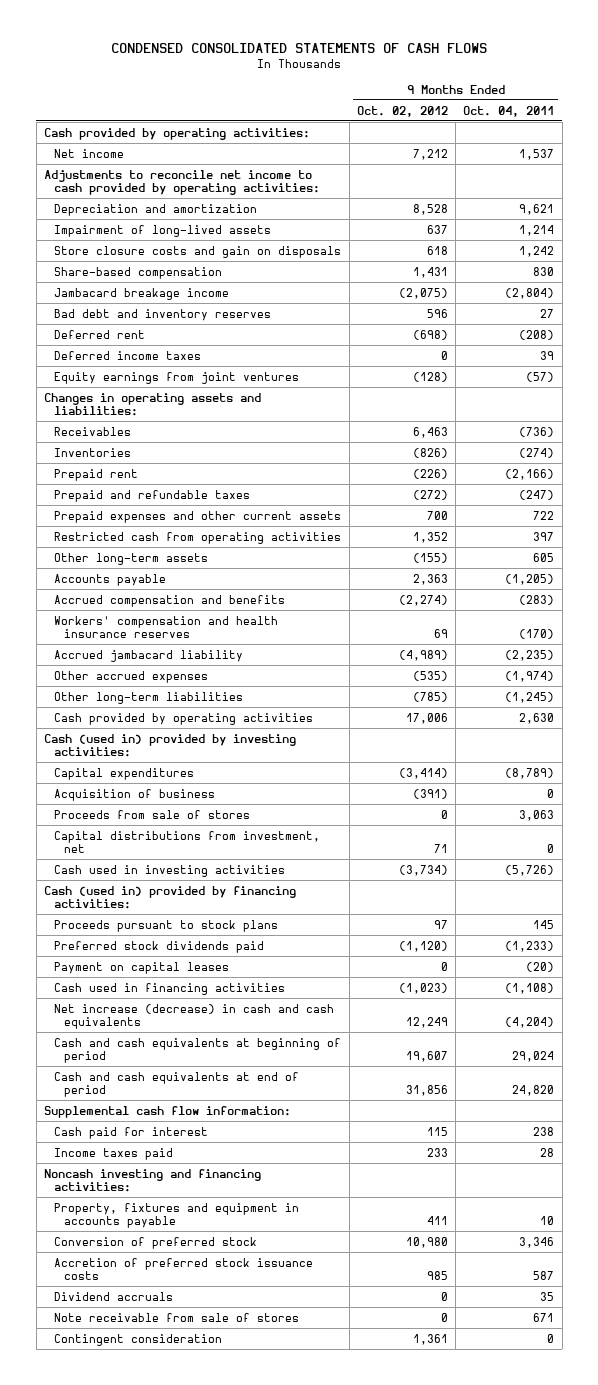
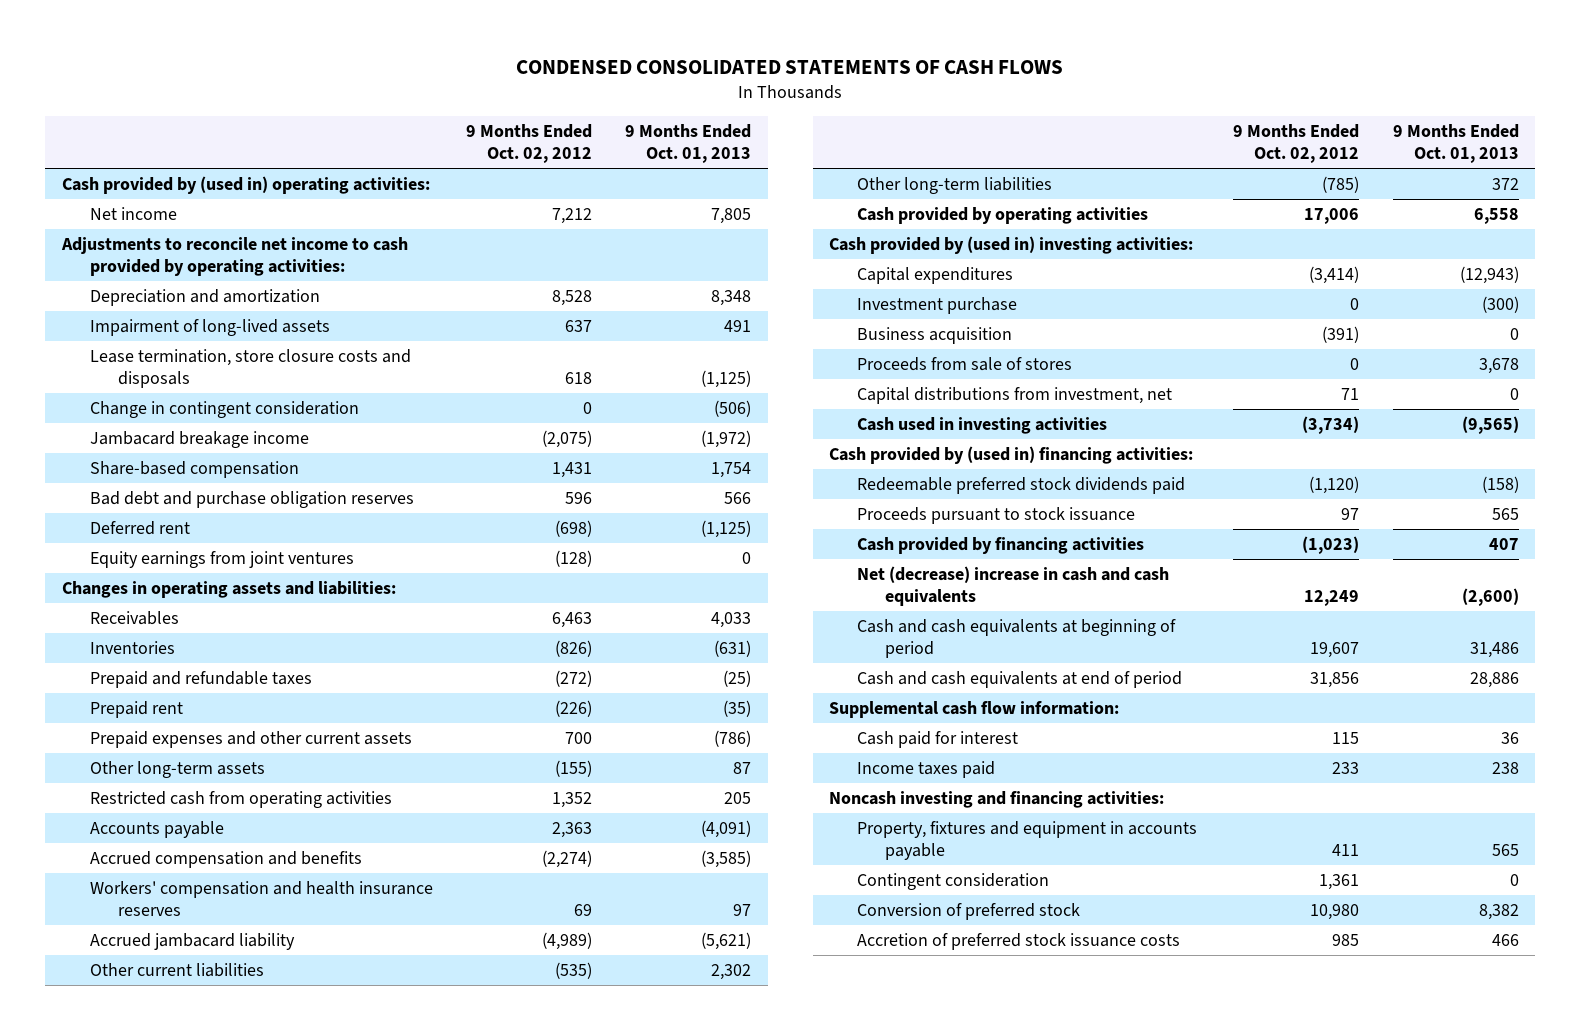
- | 9 Months Ended Oct. 02, 2012 | 9 Months Ended Oct. 04, 2011
+ | 9 Months Ended Oct. 02, 2012 | 9 Months Ended Oct. 01, 2013
- Cash provided by operating activities:
+ Cash provided by (used in) operating activities:
- Store closure costs and gain on disposals | 618 | 1,242
+ Lease termination, store closure costs and disposals | 618 | (1,125)
+ Change in contingent consideration | 0 | (506)
- Bad debt and inventory reserves | 596 | 27
moved down: Share-based compensation | 1,431 | 1,754
+ Bad debt and purchase obligation reserves | 596 | 566
- Deferred income taxes | 0 | 39
moved down: Prepaid rent | (226) | (35)
moved down: Restricted cash from operating activities | 1,352 | 205
- Other accrued expenses | (535) | (1,974)
+ Other current liabilities | (535) | 2,302
- Cash (used in) provided by investing activities:
+ Cash provided by (used in) investing activities:
- Acquisition of business | (391) | 0
+ Investment purchase | 0 | (300)
+ Business acquisition | (391) | 0
- Cash (used in) provided by financing activities:
- Proceeds pursuant to stock plans | 97 | 145
- Preferred stock dividends paid | (1,120) | (1,233)
- Payment on capital leases | 0 | (20)
- Cash used in financing activities | (1,023) | (1,108)
- Net increase (decrease) in cash and cash equivalents | 12,249 | (4,204)
+ Cash provided by (used in) financing activities:
+ Redeemable preferred stock dividends paid | (1,120) | (158)
+ Proceeds pursuant to stock issuance | 97 | 565
+ Cash provided by financing activities | (1,023) | 407
+ Net (decrease) increase in cash and cash equivalents | 12,249 | (2,600)
moved up: Contingent consideration | 1,361 | 0
- Dividend accruals | 0 | 35
- Note receivable from sale of stores | 0 | 671

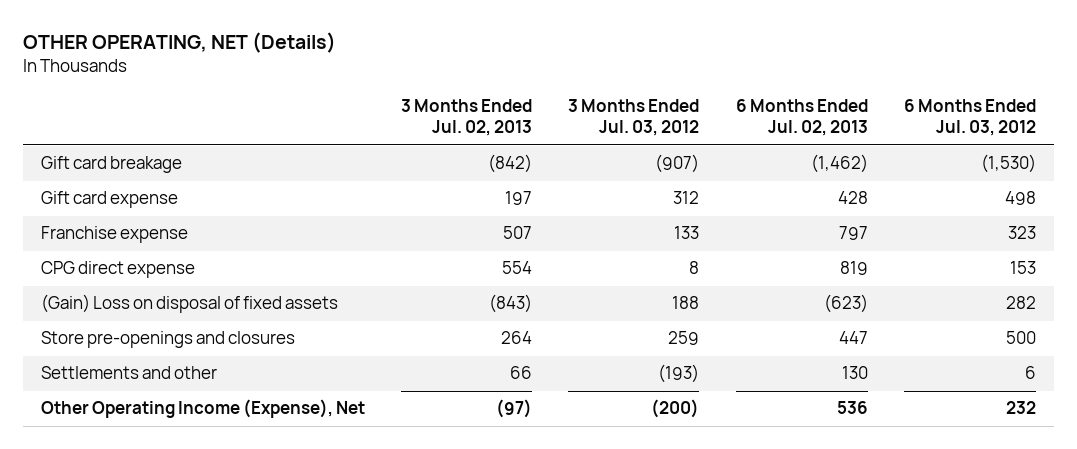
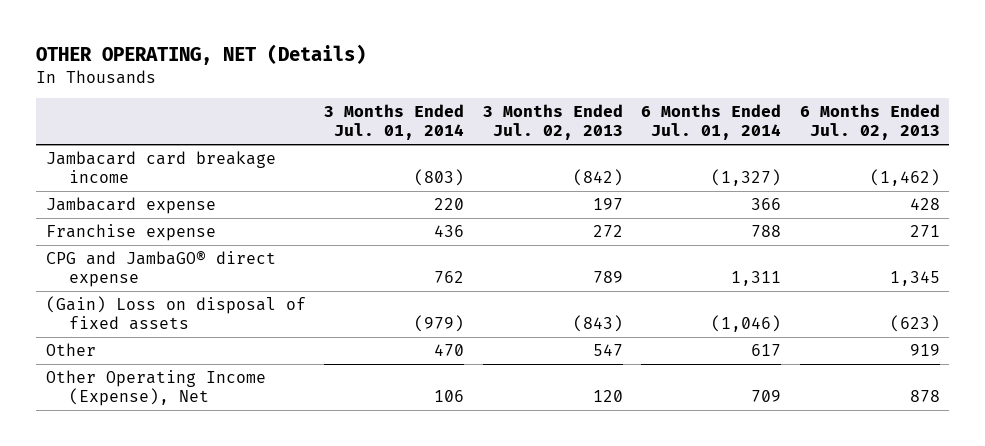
- | 3 Months Ended Jul. 02, 2013 | 3 Months Ended Jul. 03, 2012 | 6 Months Ended Jul. 02, 2013 | 6 Months Ended Jul. 03, 2012
+ | 3 Months Ended Jul. 01, 2014 | 3 Months Ended Jul. 02, 2013 | 6 Months Ended Jul. 01, 2014 | 6 Months Ended Jul. 02, 2013
- Gift card breakage | (842) | (907) | (1,462) | (1,530)
- Gift card expense | 197 | 312 | 428 | 498
- Franchise expense | 507 | 133 | 797 | 323
- CPG direct expense | 554 | 8 | 819 | 153
+ Jambacard card breakage income | (803) | (842) | (1,327) | (1,462)
+ Jambacard expense | 220 | 197 | 366 | 428
+ Franchise expense | 436 | 272 | 788 | 271
+ CPG and JambaGO® direct expense | 762 | 789 | 1,311 | 1,345
- Store pre-openings and closures | 264 | 259 | 447 | 500
- Settlements and other | 66 | (193) | 130 | 6
- Other Operating Income (Expense), Net | (97) | (200) | 536 | 232
+ Other | 470 | 547 | 617 | 919
+ Other Operating Income (Expense), Net | 106 | 120 | 709 | 878

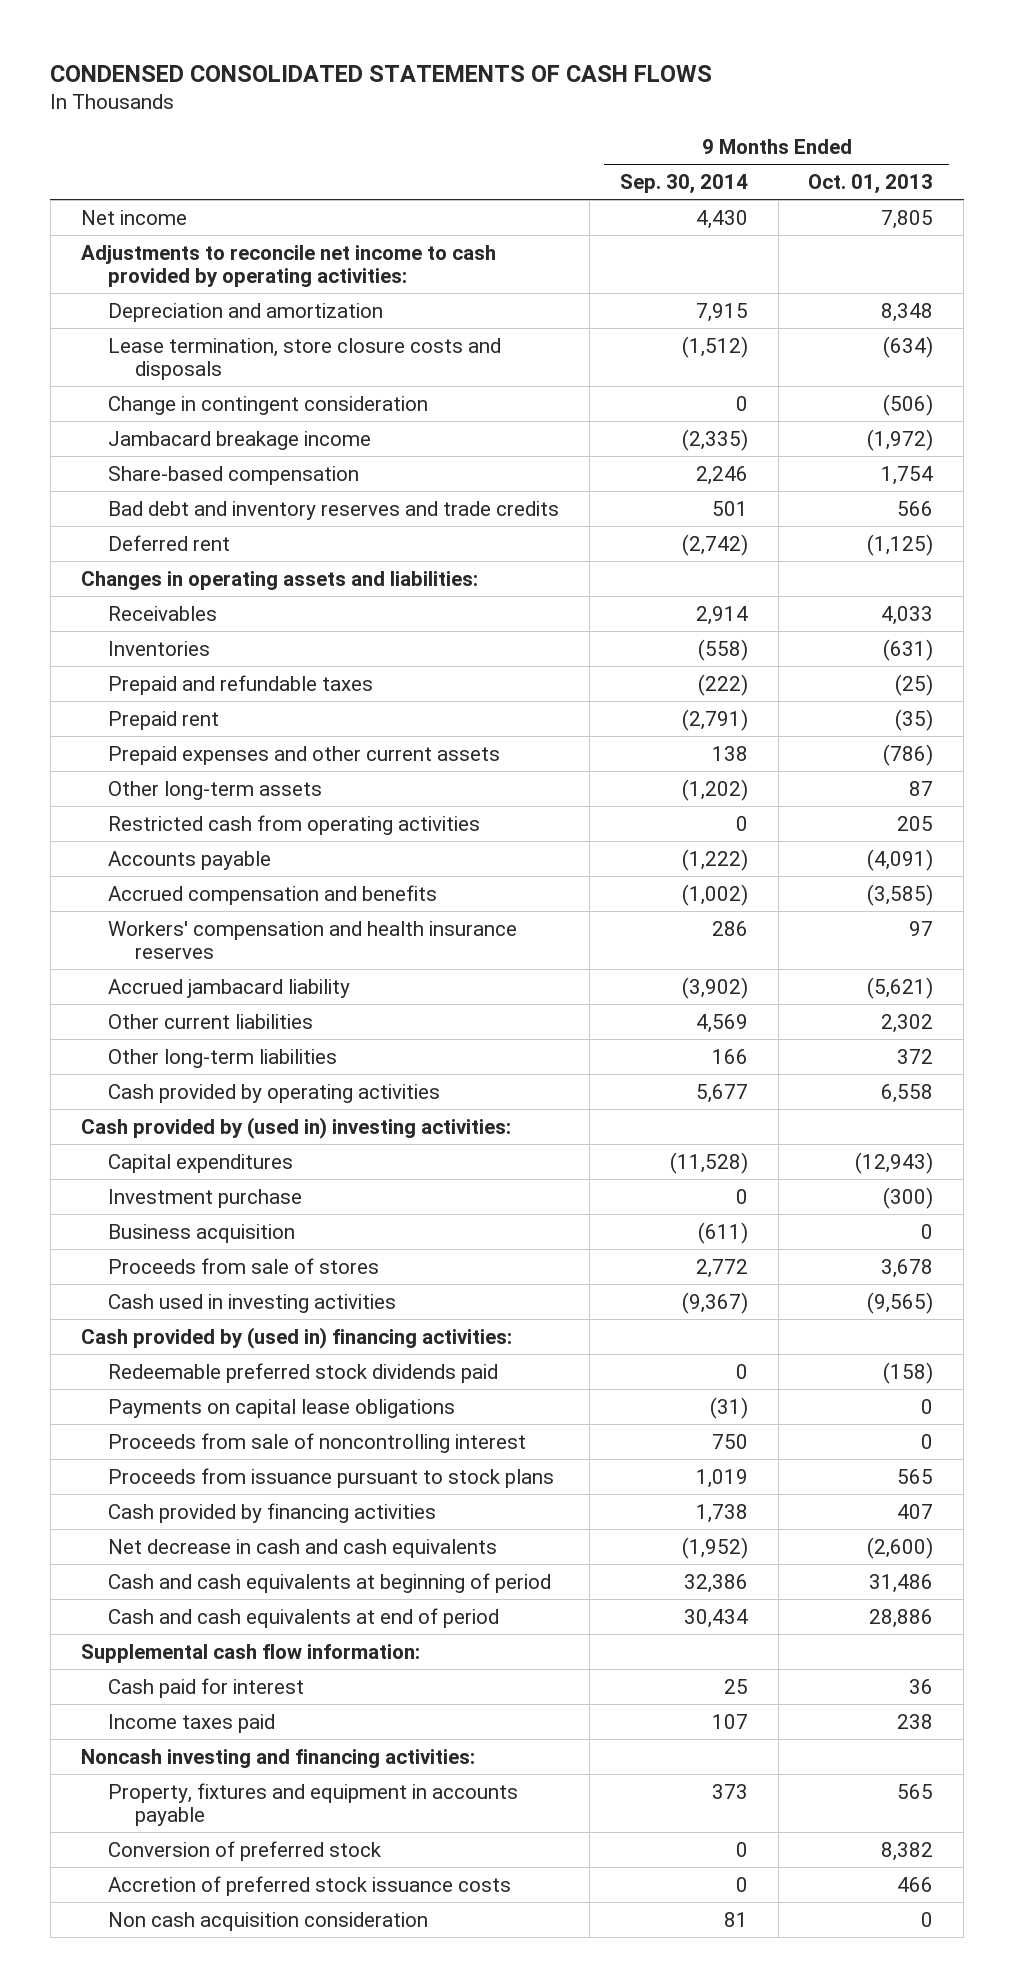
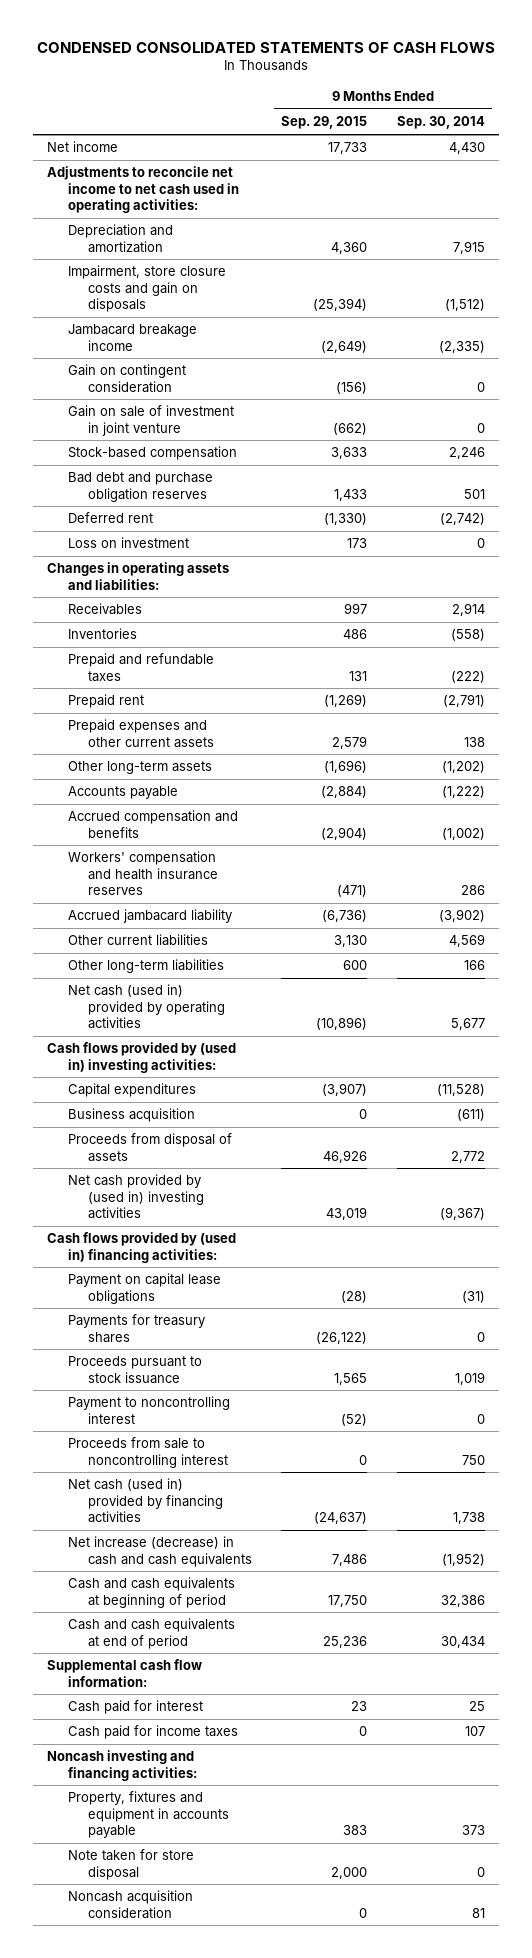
- | 9 Months Ended Sep. 30, 2014 | 9 Months Ended Oct. 01, 2013
+ | 9 Months Ended Sep. 29, 2015 | 9 Months Ended Sep. 30, 2014
- Adjustments to reconcile net income to cash provided by operating activities:
+ Adjustments to reconcile net income to net cash used in operating activities:
- Lease termination, store closure costs and disposals | (1,512) | (634)
- Change in contingent consideration | 0 | (506)
+ Impairment, store closure costs and gain on disposals | (25,394) | (1,512)
- Share-based compensation | 2,246 | 1,754
- Bad debt and inventory reserves and trade credits | 501 | 566
+ Gain on contingent consideration | (156) | 0
+ Gain on sale of investment in joint venture | (662) | 0
+ Stock-based compensation | 3,633 | 2,246
+ Bad debt and purchase obligation reserves | 1,433 | 501
+ Loss on investment | 173 | 0
- Restricted cash from operating activities | 0 | 205
- Cash provided by operating activities | 5,677 | 6,558
- Cash provided by (used in) investing activities:
+ Net cash (used in) provided by operating activities | (10,896) | 5,677
+ Cash flows provided by (used in) investing activities:
- Investment purchase | 0 | (300)
- Proceeds from sale of stores | 2,772 | 3,678
- Cash used in investing activities | (9,367) | (9,565)
- Cash provided by (used in) financing activities:
- Redeemable preferred stock dividends paid | 0 | (158)
- Payments on capital lease obligations | (31) | 0
- Proceeds from sale of noncontrolling interest | 750 | 0
- Proceeds from issuance pursuant to stock plans | 1,019 | 565
- Cash provided by financing activities | 1,738 | 407
- Net decrease in cash and cash equivalents | (1,952) | (2,600)
+ Proceeds from disposal of assets | 46,926 | 2,772
+ Net cash provided by (used in) investing activities | 43,019 | (9,367)
+ Cash flows provided by (used in) financing activities:
+ Payment on capital lease obligations | (28) | (31)
+ Payments for treasury shares | (26,122) | 0
+ Proceeds pursuant to stock issuance | 1,565 | 1,019
+ Payment to noncontrolling interest | (52) | 0
+ Proceeds from sale to noncontrolling interest | 0 | 750
+ Net cash (used in) provided by financing activities | (24,637) | 1,738
+ Net increase (decrease) in cash and cash equivalents | 7,486 | (1,952)
- Income taxes paid | 107 | 238
+ Cash paid for income taxes | 0 | 107
- Conversion of preferred stock | 0 | 8,382
- Accretion of preferred stock issuance costs | 0 | 466
- Non cash acquisition consideration | 81 | 0
+ Note taken for store disposal | 2,000 | 0
+ Noncash acquisition consideration | 0 | 81

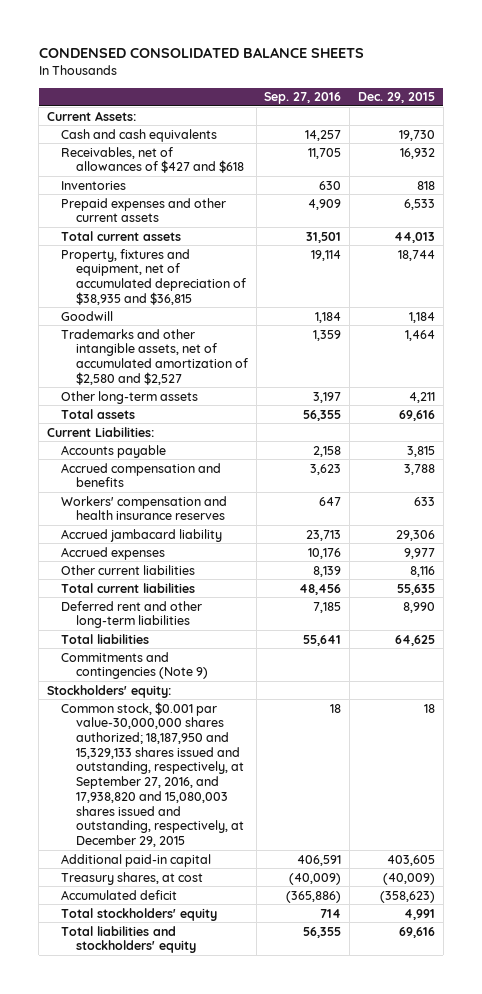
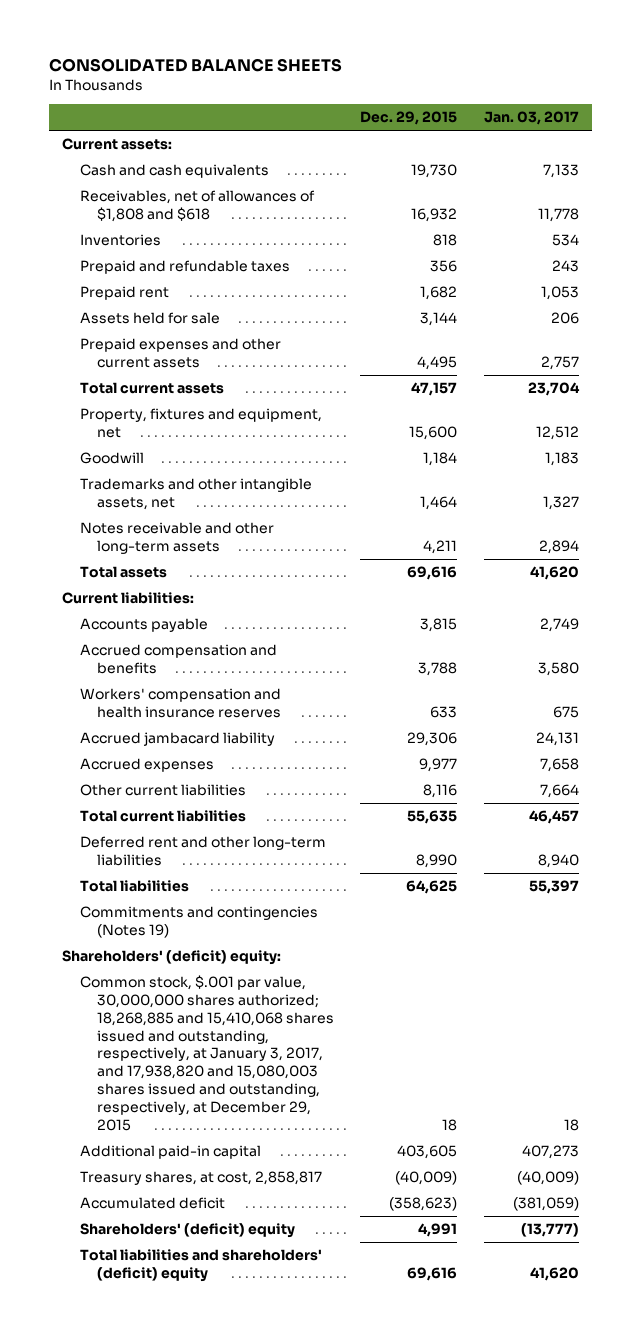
- CONDENSED CONSOLIDATED BALANCE SHEETS
+ CONSOLIDATED BALANCE SHEETS
- | Sep. 27, 2016 | Dec. 29, 2015
+ | Dec. 29, 2015 | Jan. 03, 2017
- Current Assets:
+ Current assets:
- Receivables, net of allowances of $427 and $618 | 11,705 | 16,932
+ Receivables, net of allowances of $1,808 and $618 | 16,932 | 11,778
- Prepaid expenses and other current assets | 4,909 | 6,533
- Total current assets | 31,501 | 44,013
- Property, fixtures and equipment, net of accumulated depreciation of $38,935 and $36,815 | 19,114 | 18,744
+ Prepaid and refundable taxes | 356 | 243
+ Prepaid rent | 1,682 | 1,053
+ Assets held for sale | 3,144 | 206
+ Prepaid expenses and other current assets | 4,495 | 2,757
+ Total current assets | 47,157 | 23,704
+ Property, fixtures and equipment, net | 15,600 | 12,512
- Trademarks and other intangible assets, net of accumulated amortization of $2,580 and $2,527 | 1,359 | 1,464
- Other long-term assets | 3,197 | 4,211
+ Trademarks and other intangible assets, net | 1,464 | 1,327
+ Notes receivable and other long-term assets | 4,211 | 2,894
- Current Liabilities:
+ Current liabilities:
- Commitments and contingencies (Note 9)
- Stockholders' equity:
- Common stock, $0.001 par value-30,000,000 shares authorized; 18,187,950 and 15,329,133 shares issued and outstanding, respectively, at September 27, 2016, and 17,938,820 and 15,080,003 shares issued and outstanding, respectively, at December 29, 2015 | 18 | 18
+ Commitments and contingencies (Notes 19)
+ Shareholders' (deficit) equity:
+ Common stock, $.001 par value, 30,000,000 shares authorized; 18,268,885 and 15,410,068 shares issued and outstanding, respectively, at January 3, 2017, and 17,938,820 and 15,080,003 shares issued and outstanding, respectively, at December 29, 2015 | 18 | 18
- Treasury shares, at cost | (40,009) | (40,009)
+ Treasury shares, at cost, 2,858,817 | (40,009) | (40,009)
- Total stockholders' equity | 714 | 4,991
- Total liabilities and stockholders' equity | 56,355 | 69,616
+ Shareholders' (deficit) equity | 4,991 | (13,777)
+ Total liabilities and shareholders' (deficit) equity | 69,616 | 41,620

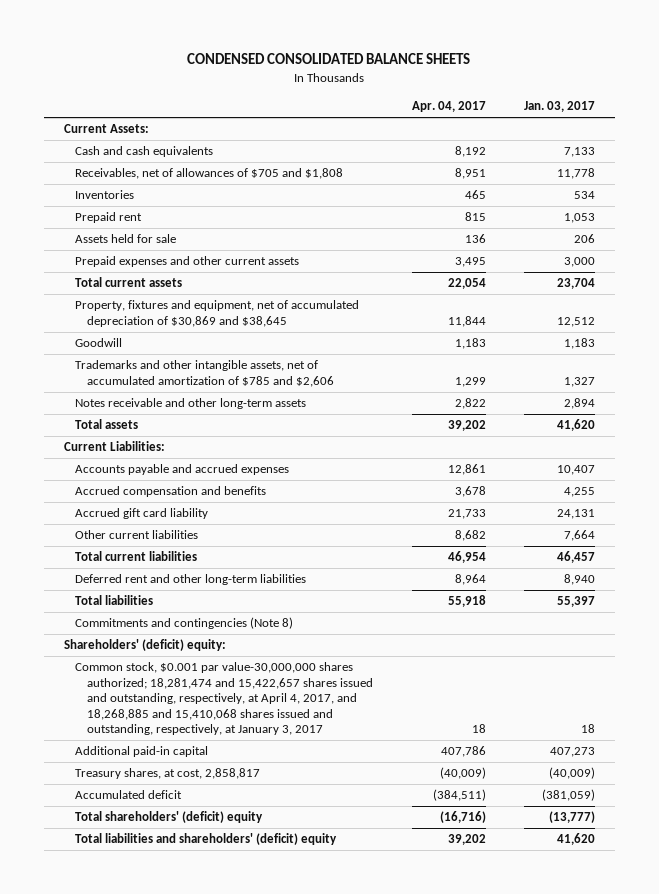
- CONSOLIDATED BALANCE SHEETS
+ CONDENSED CONSOLIDATED BALANCE SHEETS
- | Dec. 29, 2015 | Jan. 03, 2017
+ | Apr. 04, 2017 | Jan. 03, 2017
- Current assets:
+ Current Assets:
- Receivables, net of allowances of $1,808 and $618 | 16,932 | 11,778
+ Receivables, net of allowances of $705 and $1,808 | 8,951 | 11,778
- Prepaid and refundable taxes | 356 | 243
- Prepaid expenses and other current assets | 4,495 | 2,757
+ Prepaid expenses and other current assets | 3,495 | 3,000
- Property, fixtures and equipment, net | 15,600 | 12,512
+ Property, fixtures and equipment, net of accumulated depreciation of $30,869 and $38,645 | 11,844 | 12,512
- Trademarks and other intangible assets, net | 1,464 | 1,327
+ Trademarks and other intangible assets, net of accumulated amortization of $785 and $2,606 | 1,299 | 1,327
- Current liabilities:
- Accounts payable | 3,815 | 2,749
- Accrued compensation and benefits | 3,788 | 3,580
- Workers' compensation and health insurance reserves | 633 | 675
- Accrued jambacard liability | 29,306 | 24,131
- Accrued expenses | 9,977 | 7,658
+ Current Liabilities:
+ Accounts payable and accrued expenses | 12,861 | 10,407
+ Accrued compensation and benefits | 3,678 | 4,255
+ Accrued gift card liability | 21,733 | 24,131
- Commitments and contingencies (Notes 19)
+ Commitments and contingencies (Note 8)
- Common stock, $.001 par value, 30,000,000 shares authorized; 18,268,885 and 15,410,068 shares issued and outstanding, respectively, at January 3, 2017, and 17,938,820 and 15,080,003 shares issued and outstanding, respectively, at December 29, 2015 | 18 | 18
+ Common stock, $0.001 par value-30,000,000 shares authorized; 18,281,474 and 15,422,657 shares issued and outstanding, respectively, at April 4, 2017, and 18,268,885 and 15,410,068 shares issued and outstanding, respectively, at January 3, 2017 | 18 | 18
- Shareholders' (deficit) equity | 4,991 | (13,777)
+ Total shareholders' (deficit) equity | (16,716) | (13,777)

